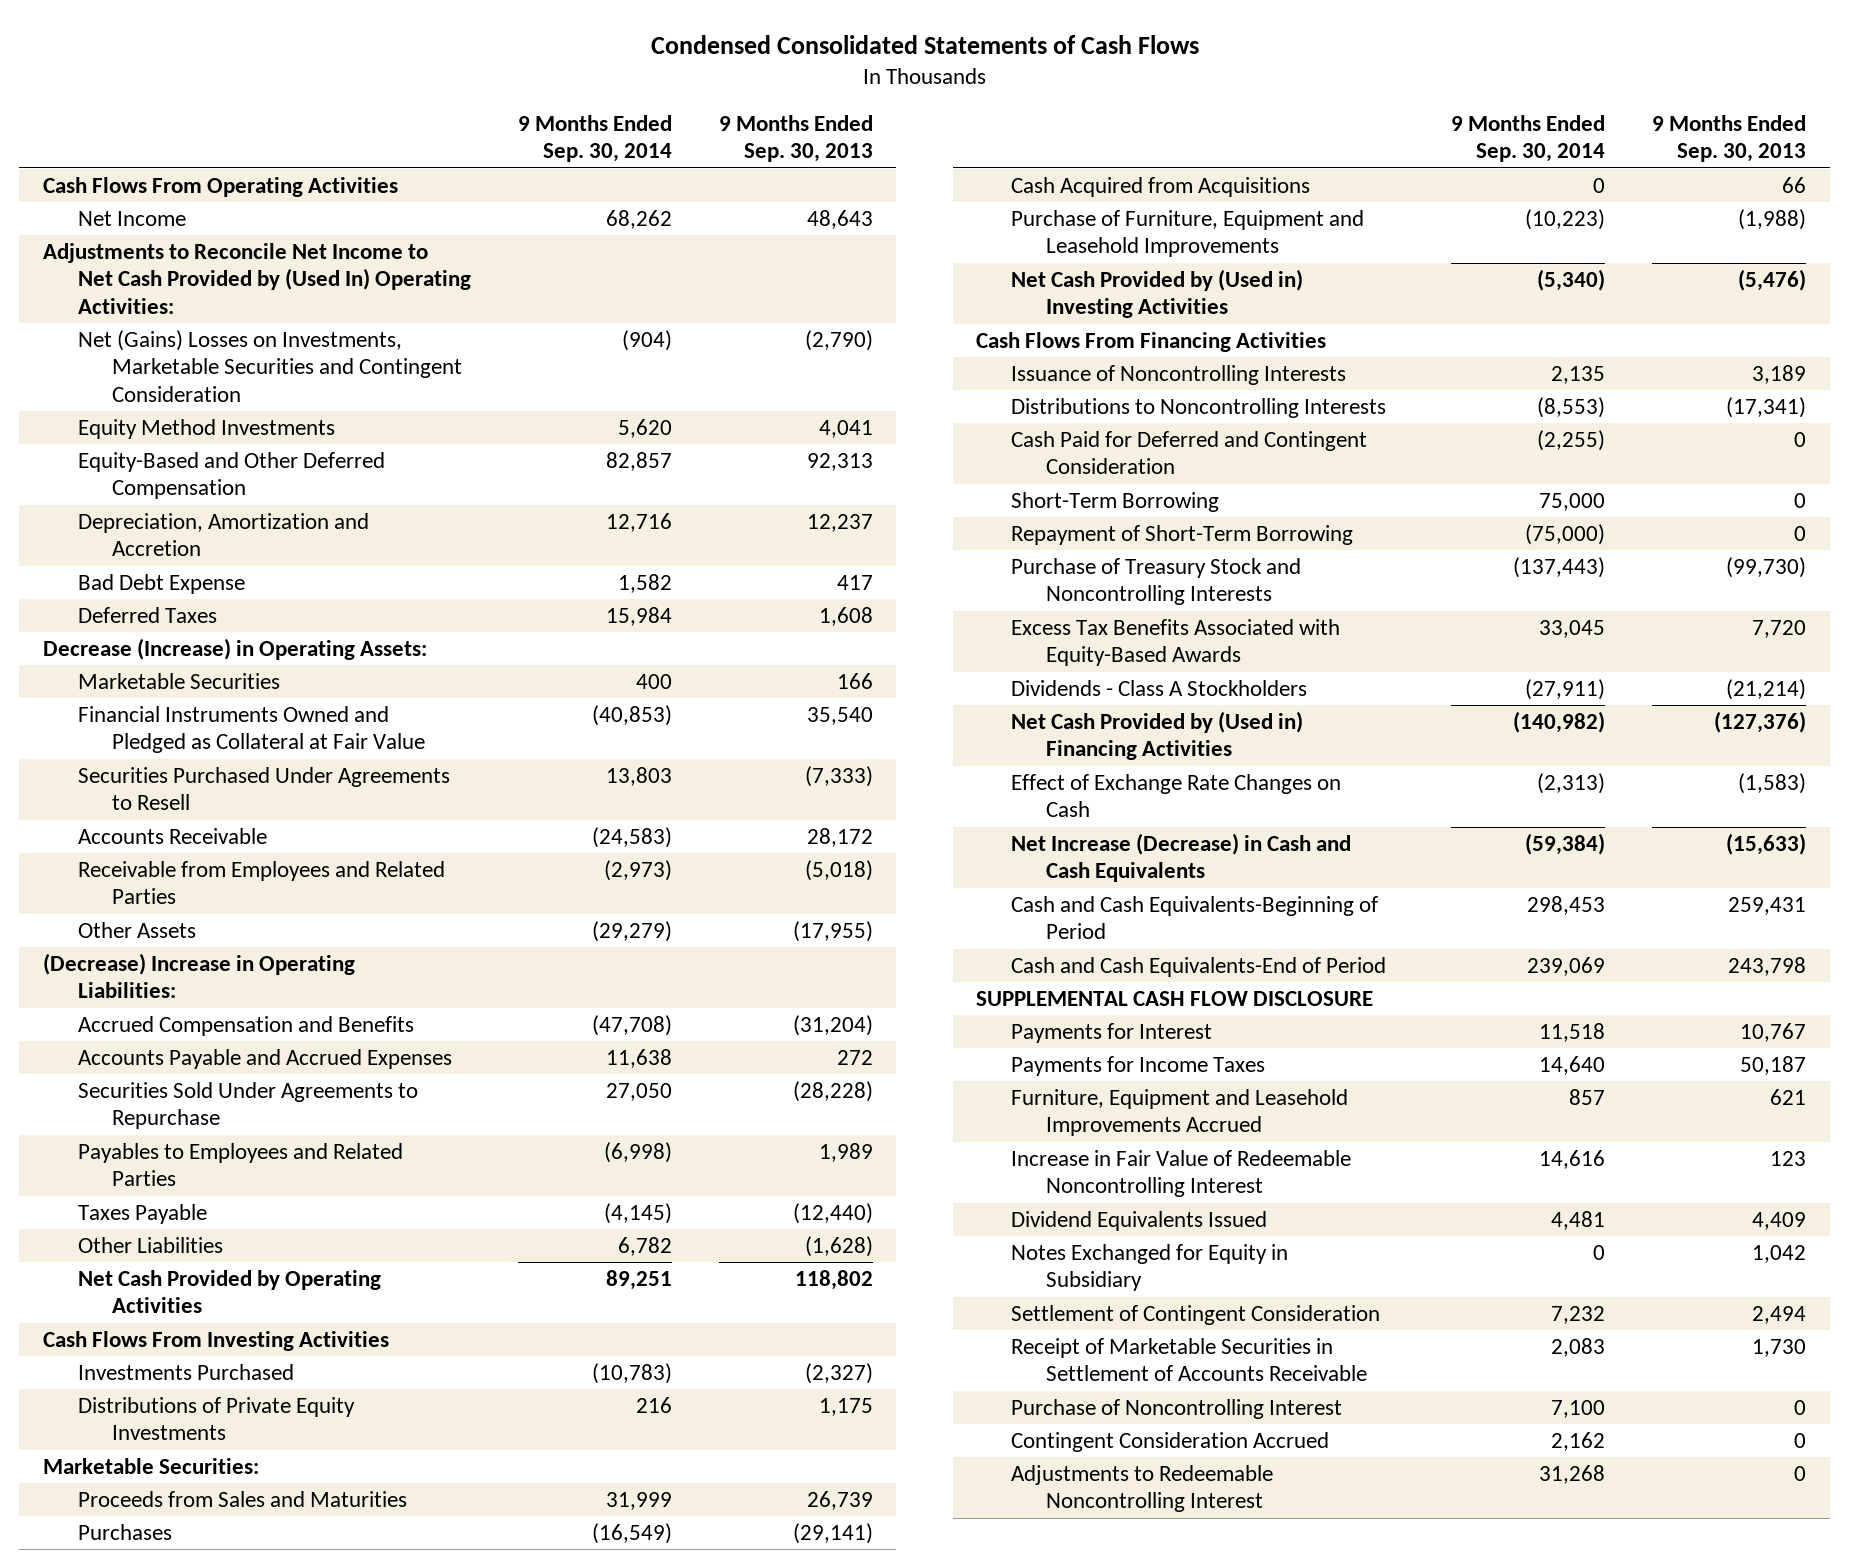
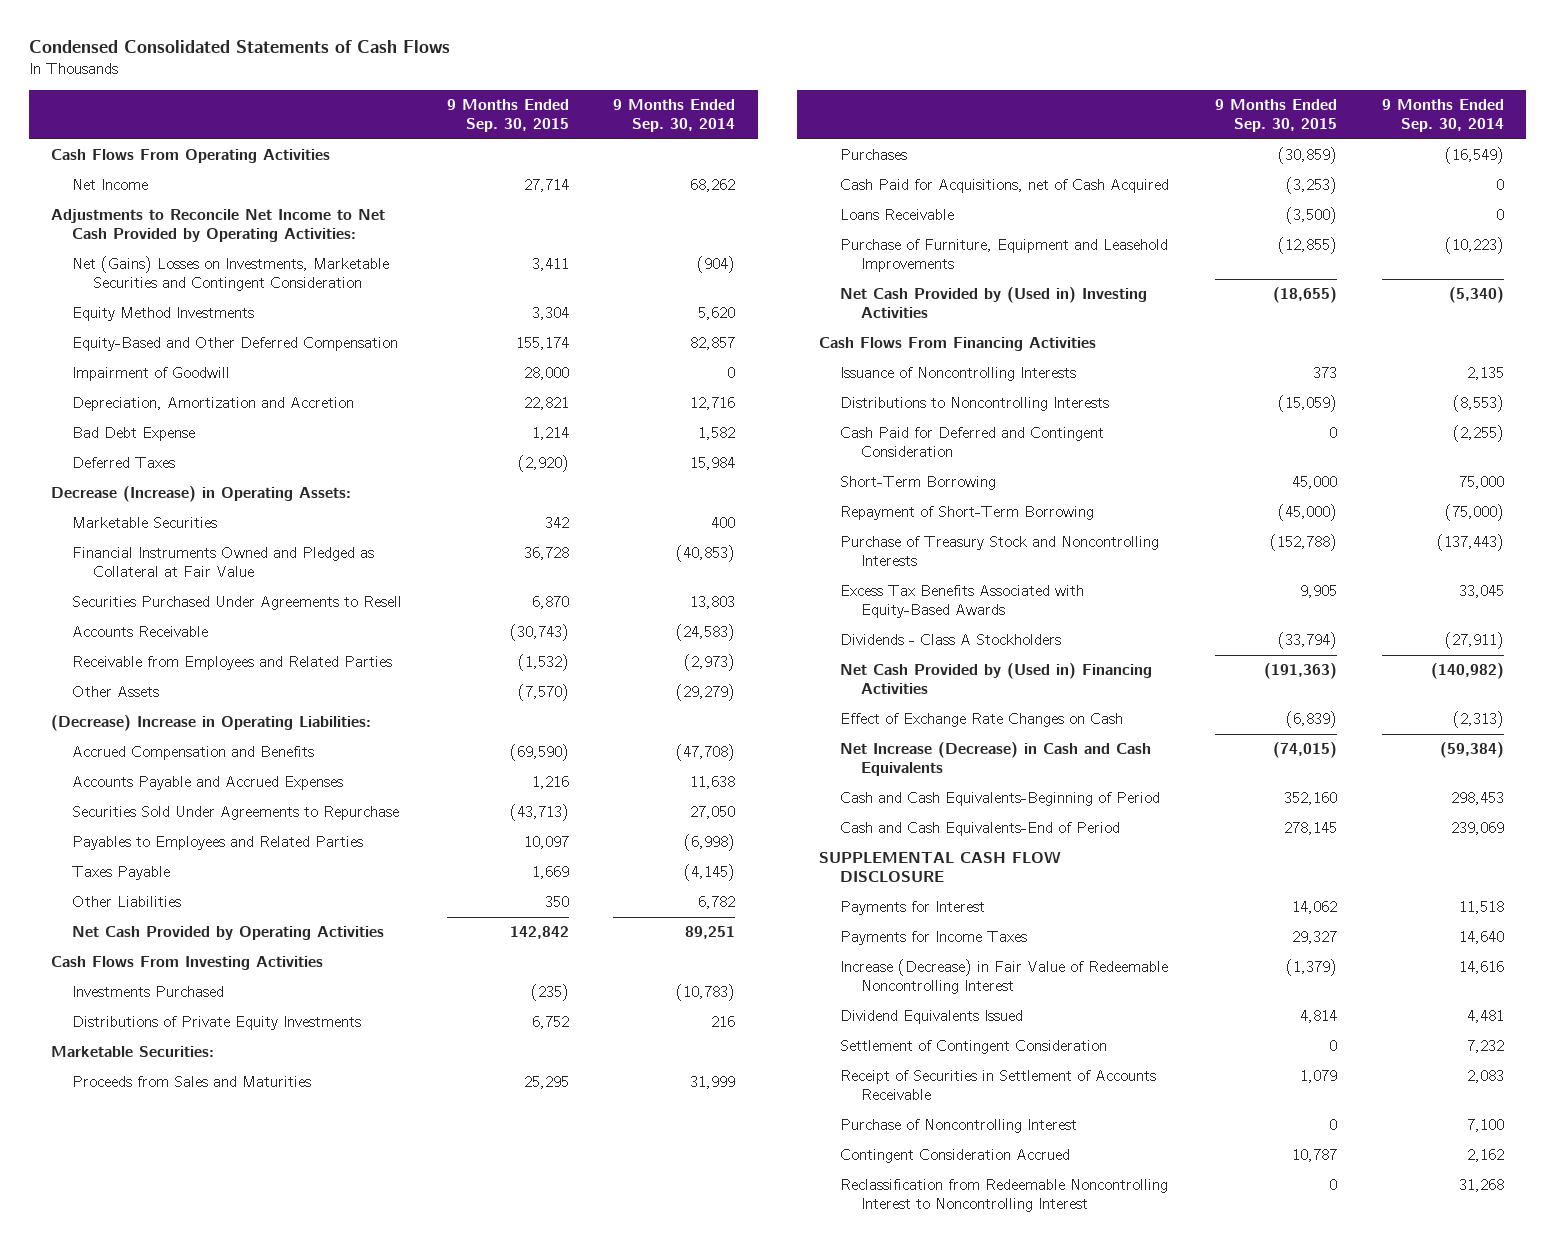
- | 9 Months Ended Sep. 30, 2014 | 9 Months Ended Sep. 30, 2013
+ | 9 Months Ended Sep. 30, 2015 | 9 Months Ended Sep. 30, 2014
- Adjustments to Reconcile Net Income to Net Cash Provided by (Used In) Operating Activities:
+ Adjustments to Reconcile Net Income to Net Cash Provided by Operating Activities:
+ Impairment of Goodwill | 28,000 | 0
- Cash Acquired from Acquisitions | 0 | 66
+ Cash Paid for Acquisitions, net of Cash Acquired | (3,253) | 0
+ Loans Receivable | (3,500) | 0
- Furniture, Equipment and Leasehold Improvements Accrued | 857 | 621
- Increase in Fair Value of Redeemable Noncontrolling Interest | 14,616 | 123
+ Increase (Decrease) in Fair Value of Redeemable Noncontrolling Interest | (1,379) | 14,616
- Notes Exchanged for Equity in Subsidiary | 0 | 1,042
- Receipt of Marketable Securities in Settlement of Accounts Receivable | 2,083 | 1,730
+ Receipt of Securities in Settlement of Accounts Receivable | 1,079 | 2,083
- Adjustments to Redeemable Noncontrolling Interest | 31,268 | 0
+ Reclassification from Redeemable Noncontrolling Interest to Noncontrolling Interest | 0 | 31,268

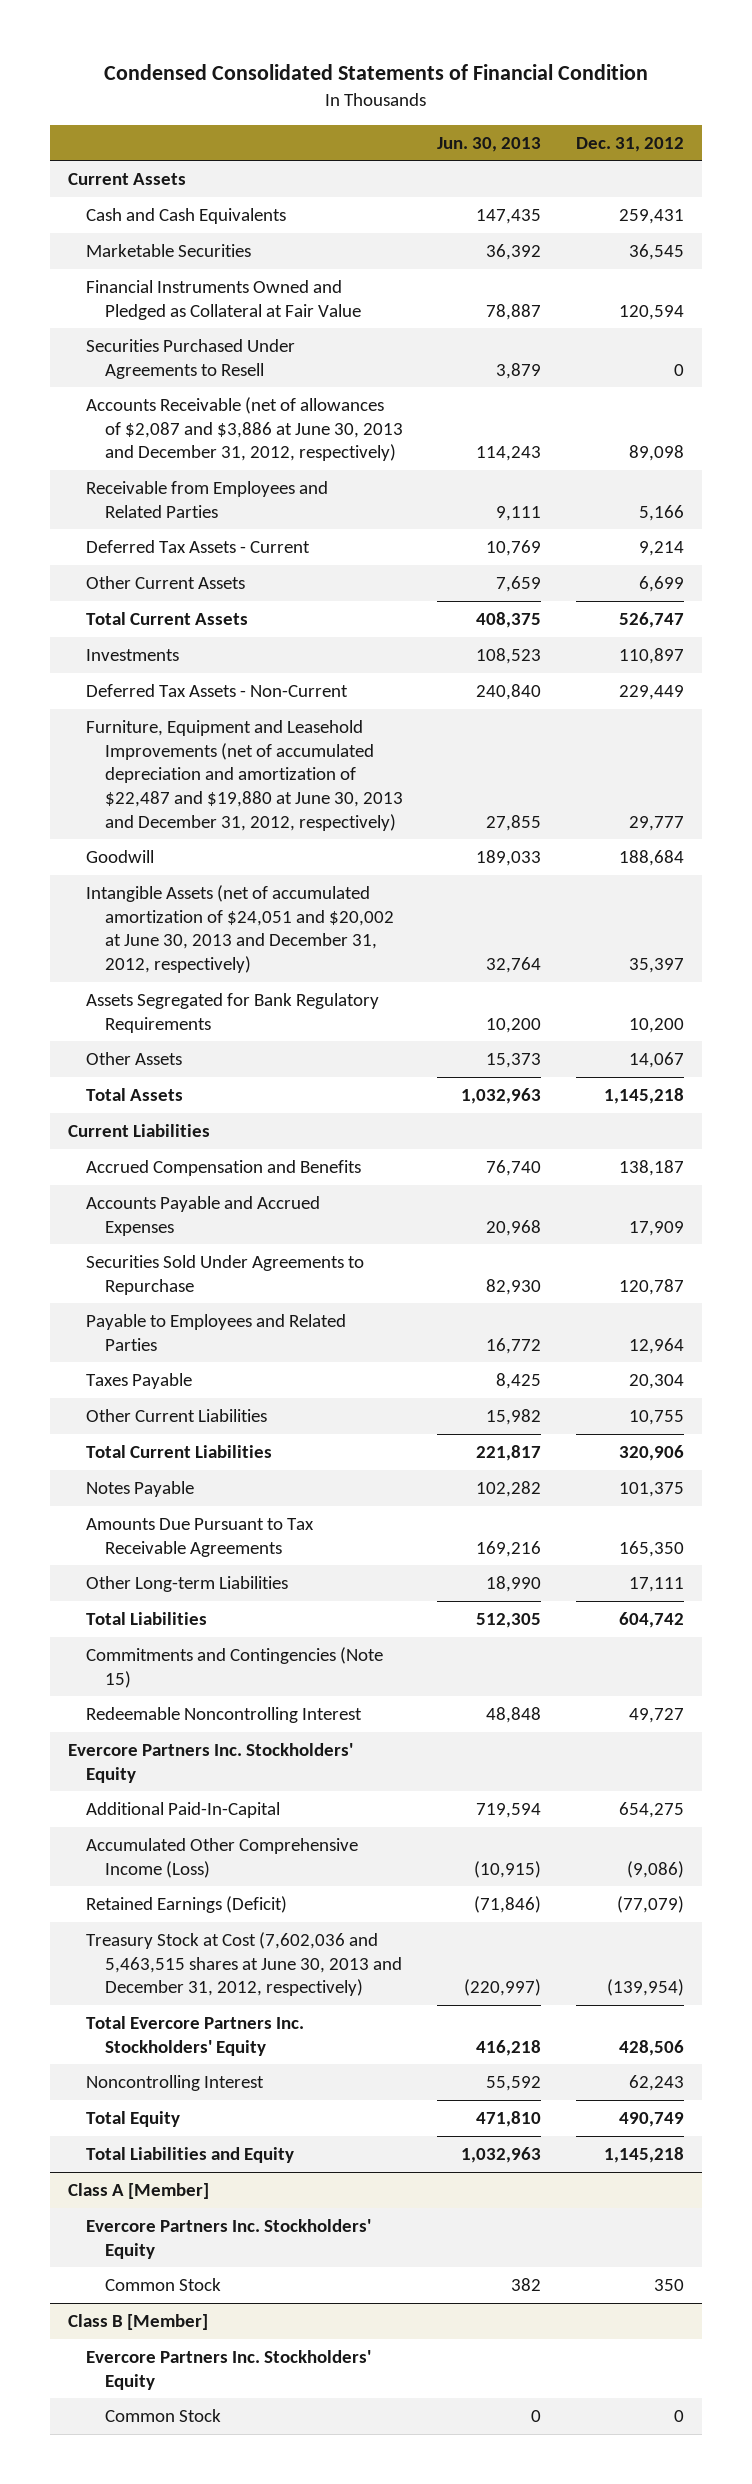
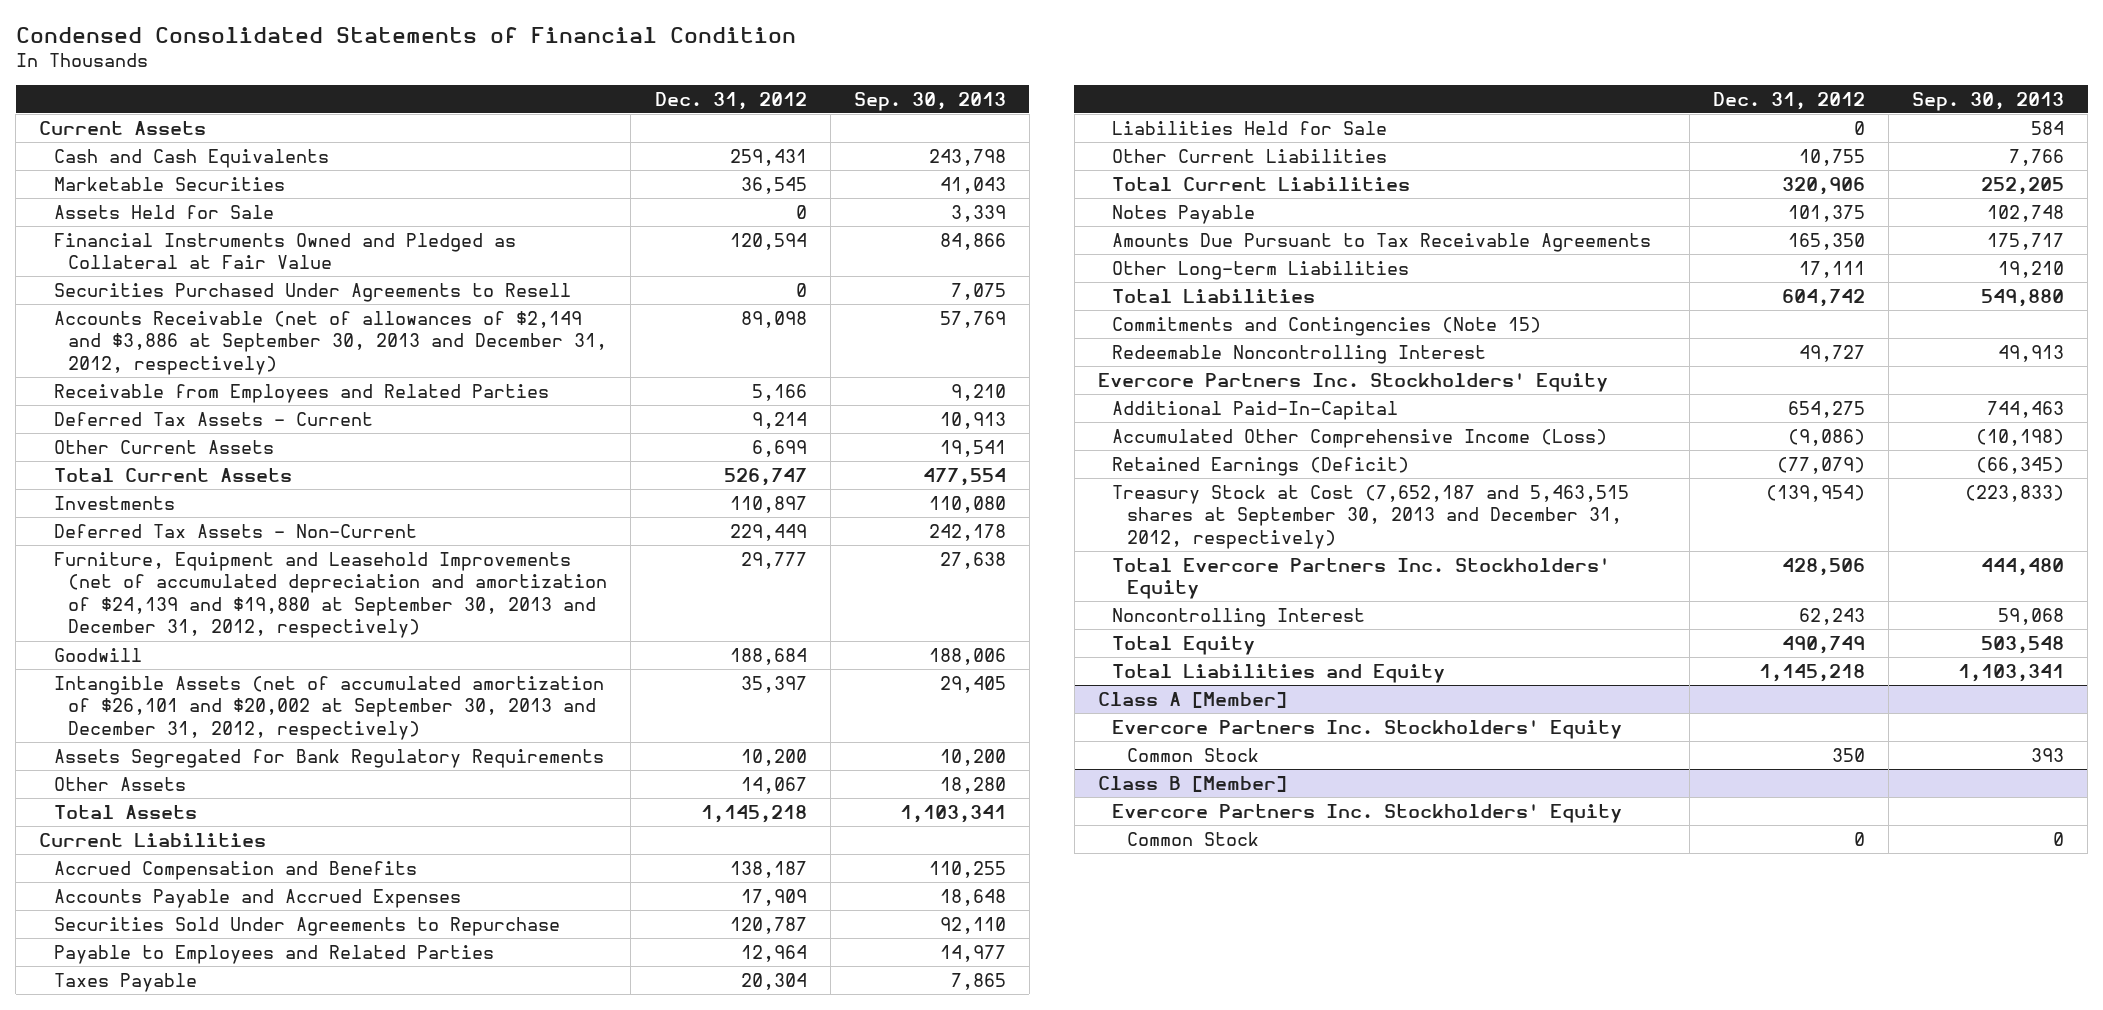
- | Jun. 30, 2013 | Dec. 31, 2012
+ | Dec. 31, 2012 | Sep. 30, 2013
+ Assets Held for Sale | 0 | 3,339
- Accounts Receivable (net of allowances of $2,087 and $3,886 at June 30, 2013 and December 31, 2012, respectively) | 114,243 | 89,098
+ Accounts Receivable (net of allowances of $2,149 and $3,886 at September 30, 2013 and December 31, 2012, respectively) | 89,098 | 57,769
- Furniture, Equipment and Leasehold Improvements (net of accumulated depreciation and amortization of $22,487 and $19,880 at June 30, 2013 and December 31, 2012, respectively) | 27,855 | 29,777
+ Furniture, Equipment and Leasehold Improvements (net of accumulated depreciation and amortization of $24,139 and $19,880 at September 30, 2013 and December 31, 2012, respectively) | 29,777 | 27,638
- Intangible Assets (net of accumulated amortization of $24,051 and $20,002 at June 30, 2013 and December 31, 2012, respectively) | 32,764 | 35,397
+ Intangible Assets (net of accumulated amortization of $26,101 and $20,002 at September 30, 2013 and December 31, 2012, respectively) | 35,397 | 29,405
+ Liabilities Held for Sale | 0 | 584
- Treasury Stock at Cost (7,602,036 and 5,463,515 shares at June 30, 2013 and December 31, 2012, respectively) | (220,997) | (139,954)
+ Treasury Stock at Cost (7,652,187 and 5,463,515 shares at September 30, 2013 and December 31, 2012, respectively) | (139,954) | (223,833)

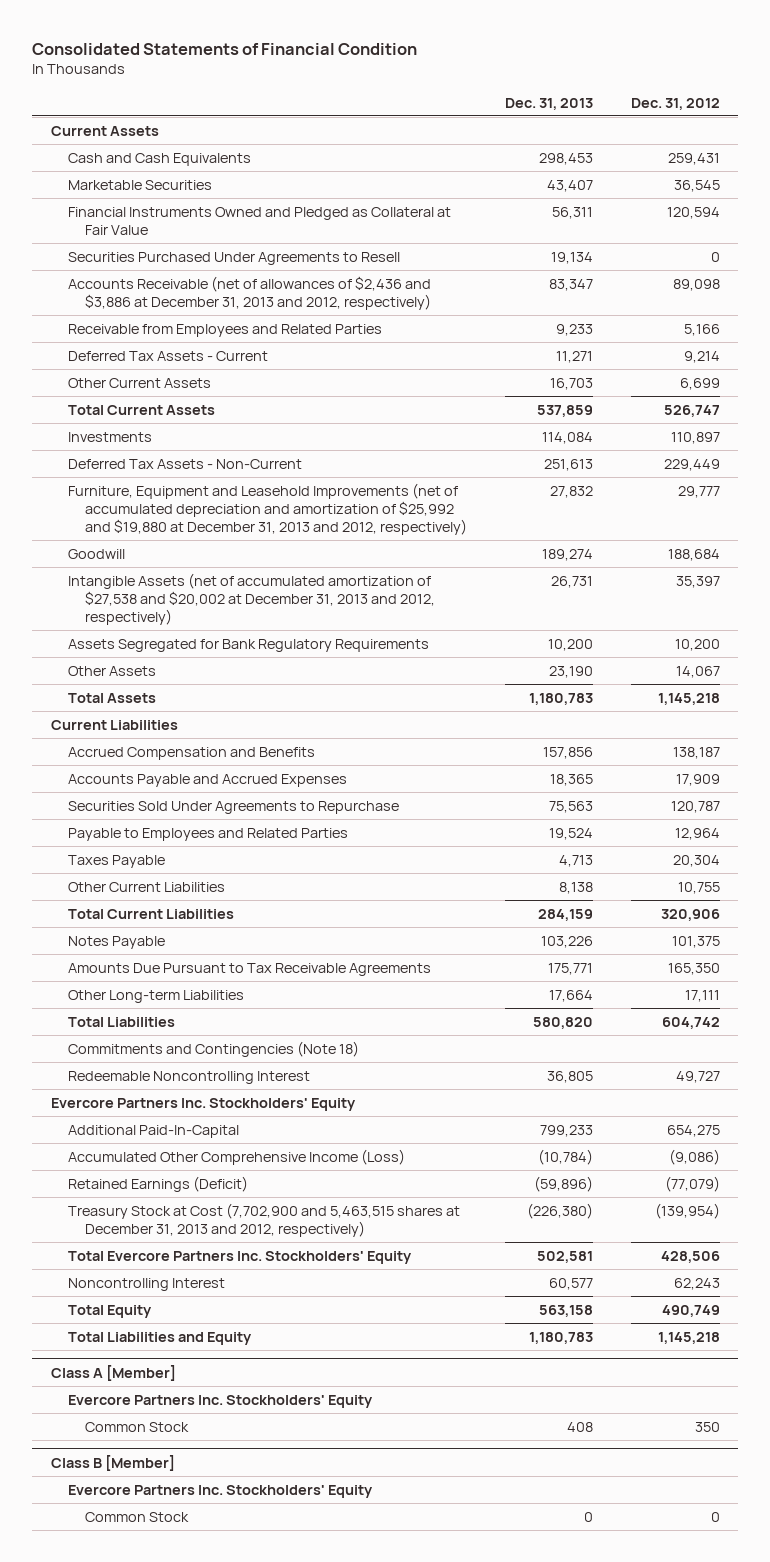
- Condensed Consolidated Statements of Financial Condition
+ Consolidated Statements of Financial Condition
- | Dec. 31, 2012 | Sep. 30, 2013
+ | Dec. 31, 2013 | Dec. 31, 2012
- Assets Held for Sale | 0 | 3,339
- Accounts Receivable (net of allowances of $2,149 and $3,886 at September 30, 2013 and December 31, 2012, respectively) | 89,098 | 57,769
+ Accounts Receivable (net of allowances of $2,436 and $3,886 at December 31, 2013 and 2012, respectively) | 83,347 | 89,098
- Furniture, Equipment and Leasehold Improvements (net of accumulated depreciation and amortization of $24,139 and $19,880 at September 30, 2013 and December 31, 2012, respectively) | 29,777 | 27,638
+ Furniture, Equipment and Leasehold Improvements (net of accumulated depreciation and amortization of $25,992 and $19,880 at December 31, 2013 and 2012, respectively) | 27,832 | 29,777
- Intangible Assets (net of accumulated amortization of $26,101 and $20,002 at September 30, 2013 and December 31, 2012, respectively) | 35,397 | 29,405
+ Intangible Assets (net of accumulated amortization of $27,538 and $20,002 at December 31, 2013 and 2012, respectively) | 26,731 | 35,397
- Liabilities Held for Sale | 0 | 584
- Commitments and Contingencies (Note 15)
+ Commitments and Contingencies (Note 18)
- Treasury Stock at Cost (7,652,187 and 5,463,515 shares at September 30, 2013 and December 31, 2012, respectively) | (139,954) | (223,833)
+ Treasury Stock at Cost (7,702,900 and 5,463,515 shares at December 31, 2013 and 2012, respectively) | (226,380) | (139,954)

